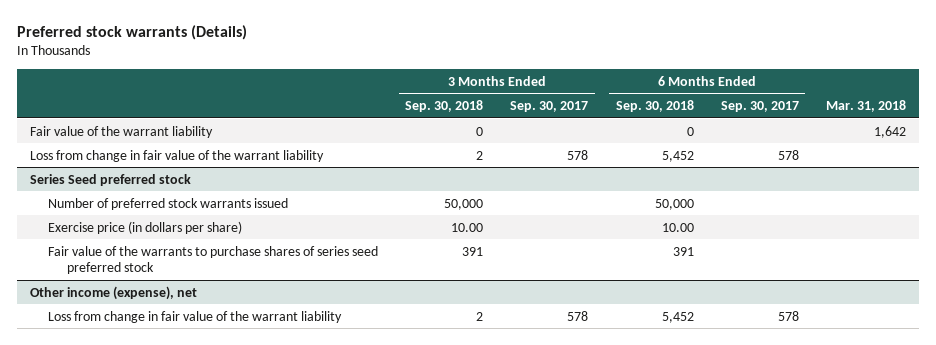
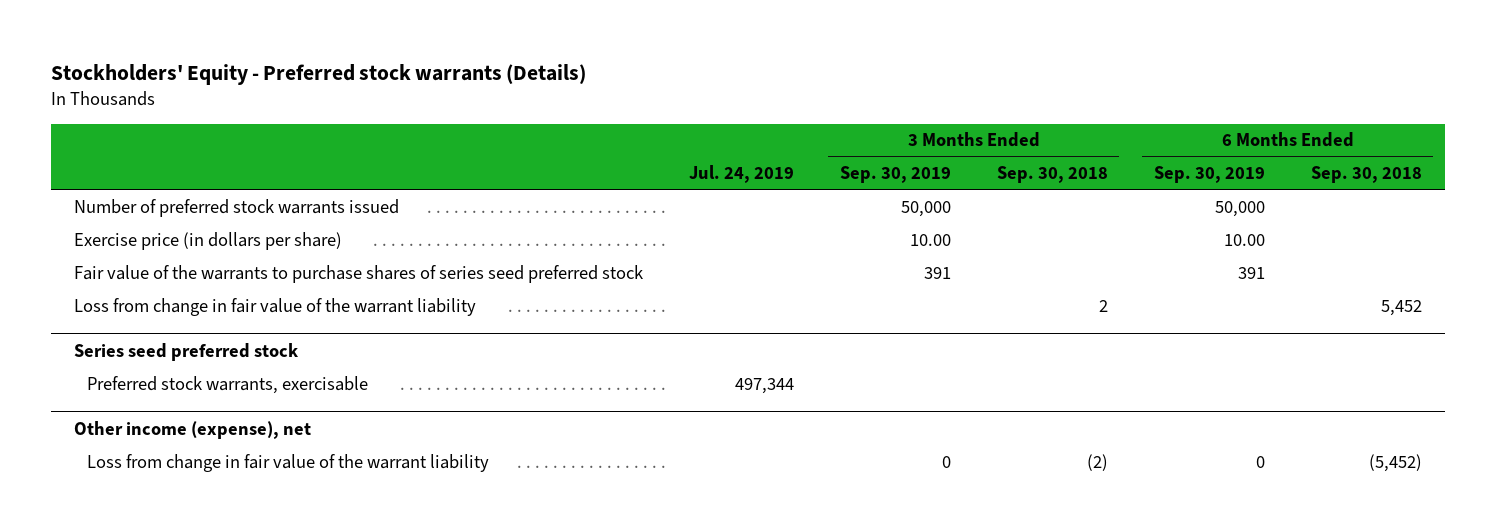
- Preferred stock warrants (Details)
+ Stockholders' Equity - Preferred stock warrants (Details)
- | 3 Months Ended Sep. 30, 2018 | 3 Months Ended Sep. 30, 2017 | 6 Months Ended Sep. 30, 2018 | 6 Months Ended Sep. 30, 2017 | Mar. 31, 2018
+ | Jul. 24, 2019 | 3 Months Ended Sep. 30, 2019 | 3 Months Ended Sep. 30, 2018 | 6 Months Ended Sep. 30, 2019 | 6 Months Ended Sep. 30, 2018
- Fair value of the warrant liability | 0 | | 0 | | 1,642
+ Number of preferred stock warrants issued | | 50,000 | | 50,000 |
+ Exercise price (in dollars per share) | | 10.00 | | 10.00 |
+ Fair value of the warrants to purchase shares of series seed preferred stock | | 391 | | 391 |
- Series Seed preferred stock
- Number of preferred stock warrants issued | 50,000 | | 50,000 | |
- Exercise price (in dollars per share) | 10.00 | | 10.00 | |
- Fair value of the warrants to purchase shares of series seed preferred stock | 391 | | 391 | |
+ Series seed preferred stock
+ Preferred stock warrants, exercisable | 497,344 | | | |
@ Other income (expense), net
- Loss from change in fair value of the warrant liability | 2 | 578 | 5,452 | 578 |
+ Loss from change in fair value of the warrant liability | | 0 | (2) | 0 | (5,452)

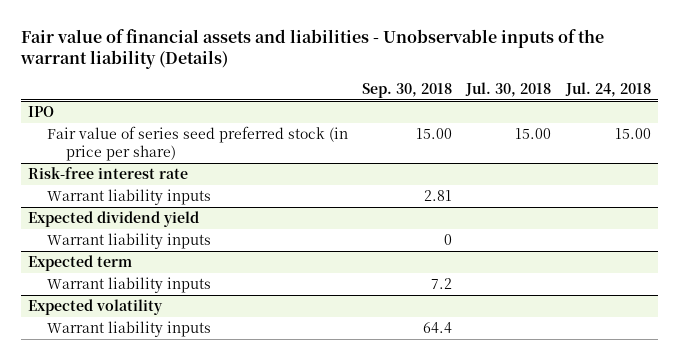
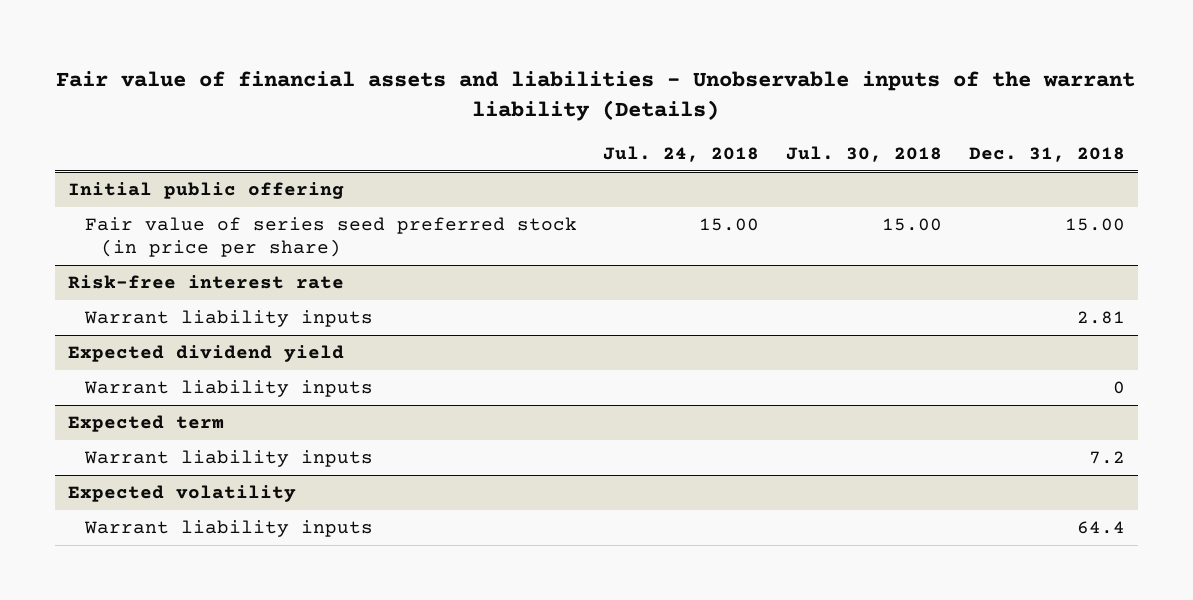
- | Sep. 30, 2018 | Jul. 30, 2018 | Jul. 24, 2018
+ | Jul. 24, 2018 | Jul. 30, 2018 | Dec. 31, 2018
- IPO
+ Initial public offering

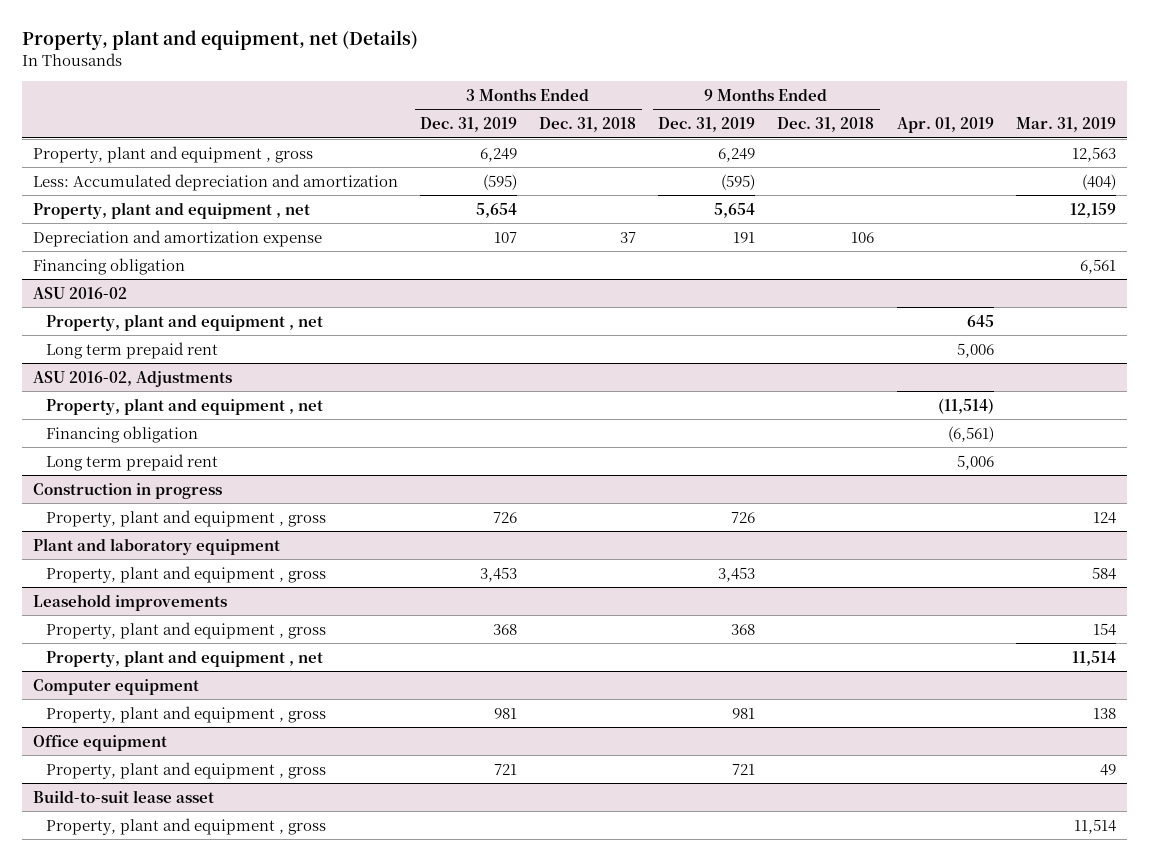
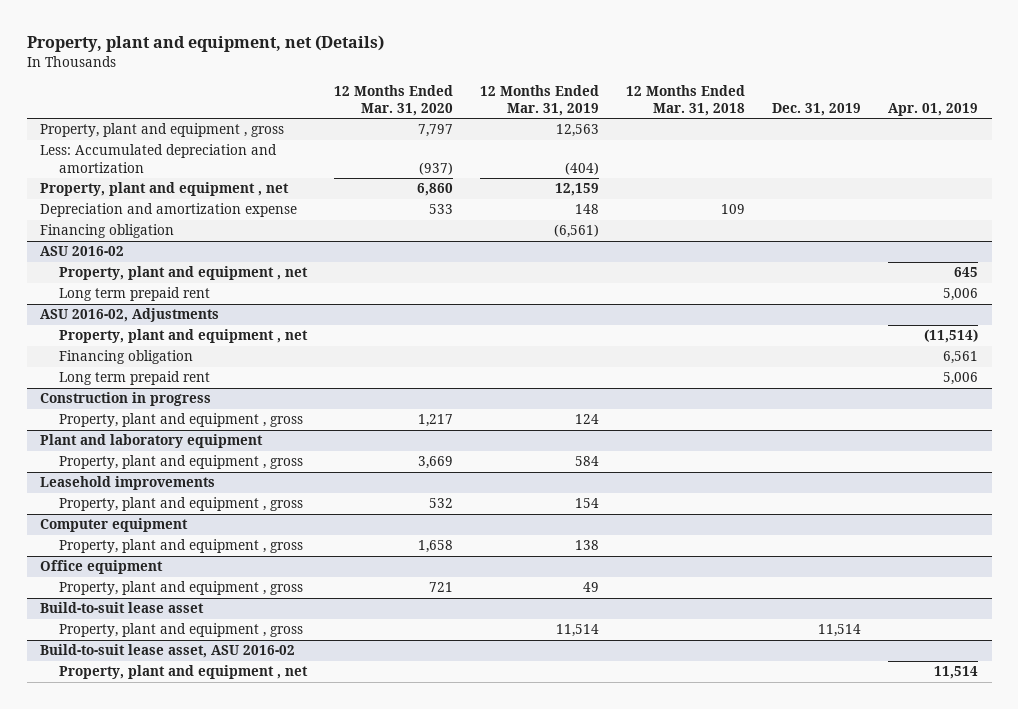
- | 3 Months Ended Dec. 31, 2019 | 3 Months Ended Dec. 31, 2018 | 9 Months Ended Dec. 31, 2019 | 9 Months Ended Dec. 31, 2018 | Apr. 01, 2019 | Mar. 31, 2019
+ | 12 Months Ended Mar. 31, 2020 | 12 Months Ended Mar. 31, 2019 | 12 Months Ended Mar. 31, 2018 | Dec. 31, 2019 | Apr. 01, 2019
@ ASU 2016-02, Adjustments
- Financing obligation | | | | | (6,561) |
+ Financing obligation | | | | | 6,561
@ Leasehold improvements
- Property, plant and equipment , net | | | | | | 11,514
+ Build-to-suit lease asset, ASU 2016-02
+ Property, plant and equipment , net | | | | | 11,514

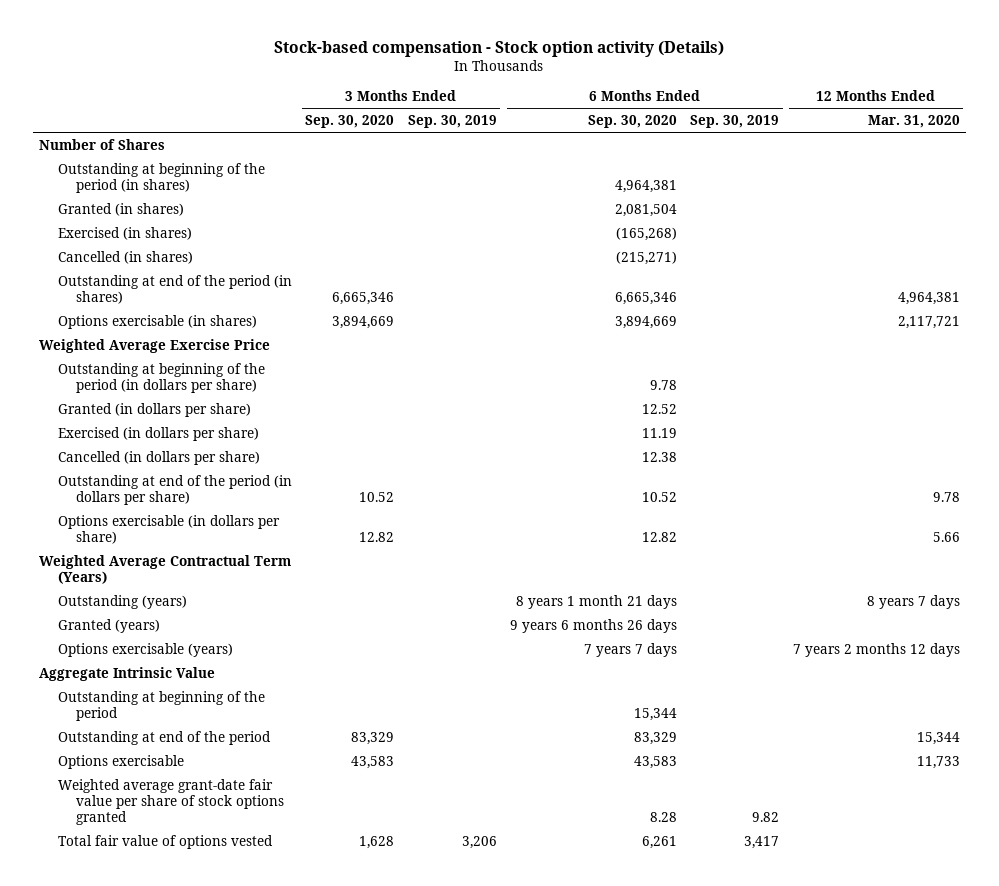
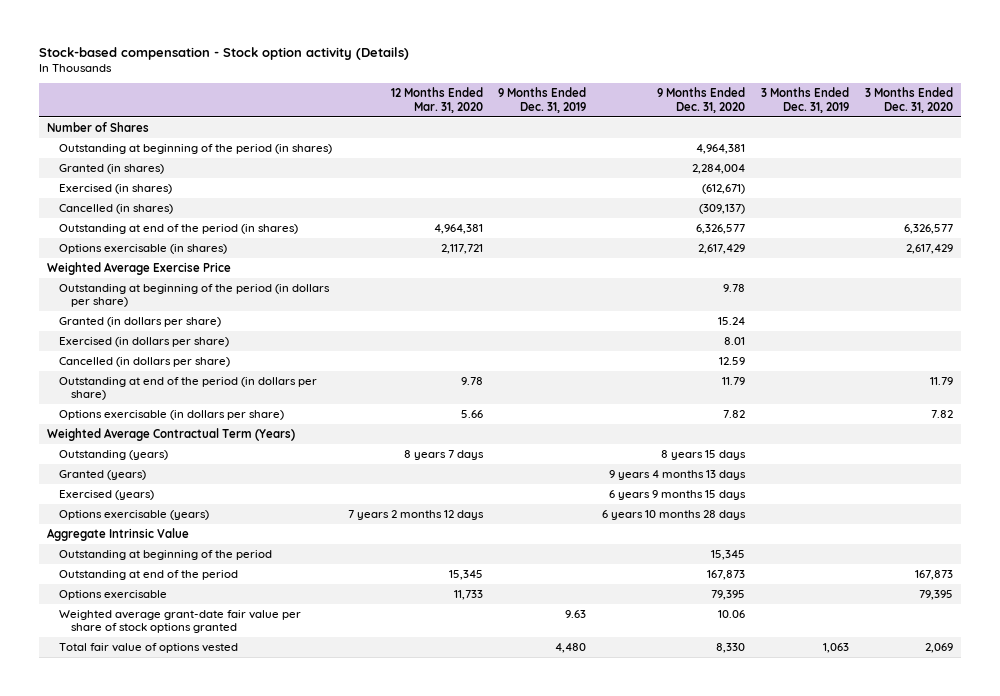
- | 3 Months Ended Sep. 30, 2020 | 3 Months Ended Sep. 30, 2019 | 6 Months Ended Sep. 30, 2020 | 6 Months Ended Sep. 30, 2019 | 12 Months Ended Mar. 31, 2020
+ | 12 Months Ended Mar. 31, 2020 | 9 Months Ended Dec. 31, 2019 | 9 Months Ended Dec. 31, 2020 | 3 Months Ended Dec. 31, 2019 | 3 Months Ended Dec. 31, 2020
+ Exercised (years) | | | 6 years 9 months 15 days | |
- Outstanding at end of the period | 83,329 | | 83,329 | | 15,344
+ Outstanding at end of the period | 15,345 | | 167,873 | | 167,873

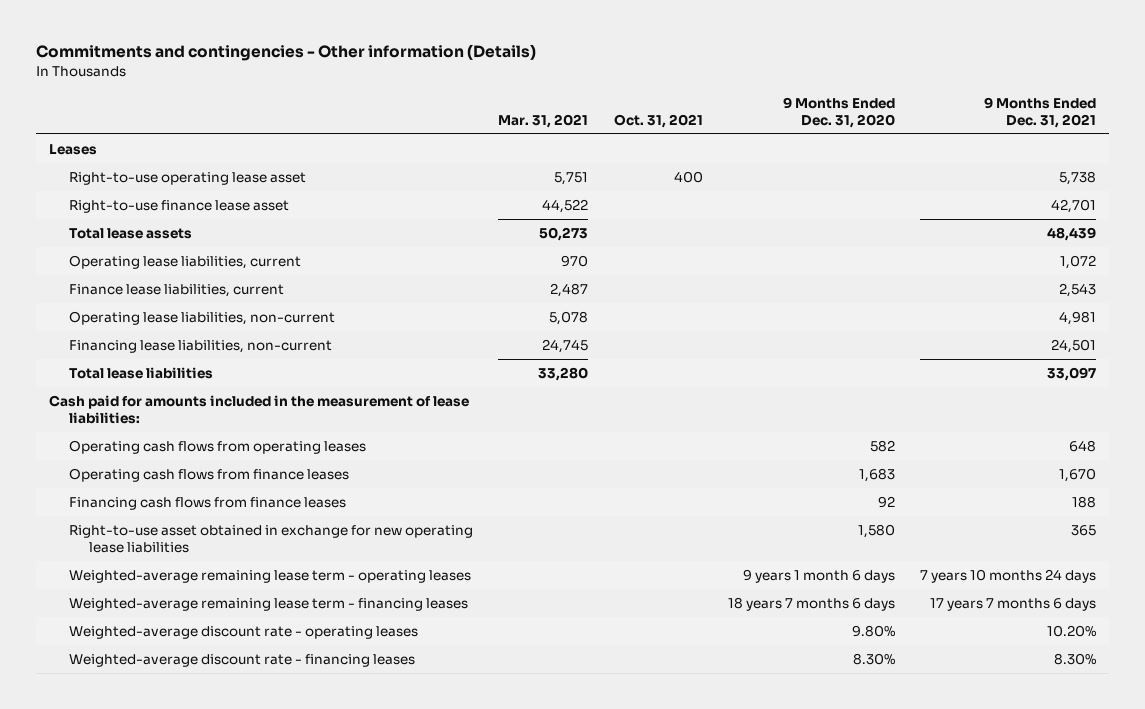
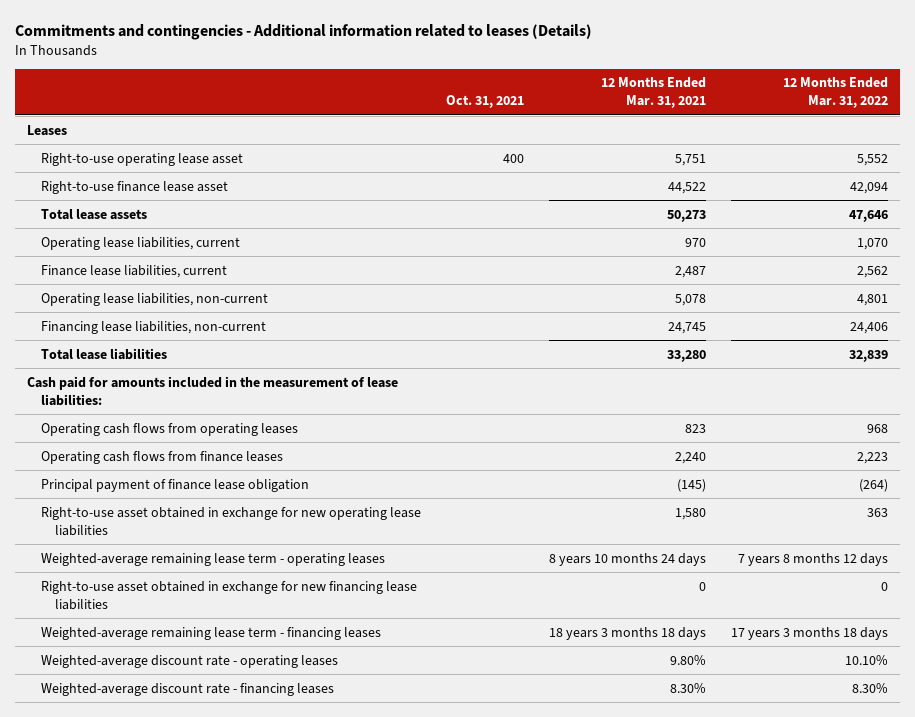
- Commitments and contingencies - Other information (Details)
+ Commitments and contingencies - Additional information related to leases (Details)
- | Mar. 31, 2021 | Oct. 31, 2021 | 9 Months Ended Dec. 31, 2020 | 9 Months Ended Dec. 31, 2021
+ | Oct. 31, 2021 | 12 Months Ended Mar. 31, 2021 | 12 Months Ended Mar. 31, 2022
- Financing cash flows from finance leases | | | 92 | 188
+ Principal payment of finance lease obligation | | (145) | (264)
+ Right-to-use asset obtained in exchange for new financing lease liabilities | | 0 | 0

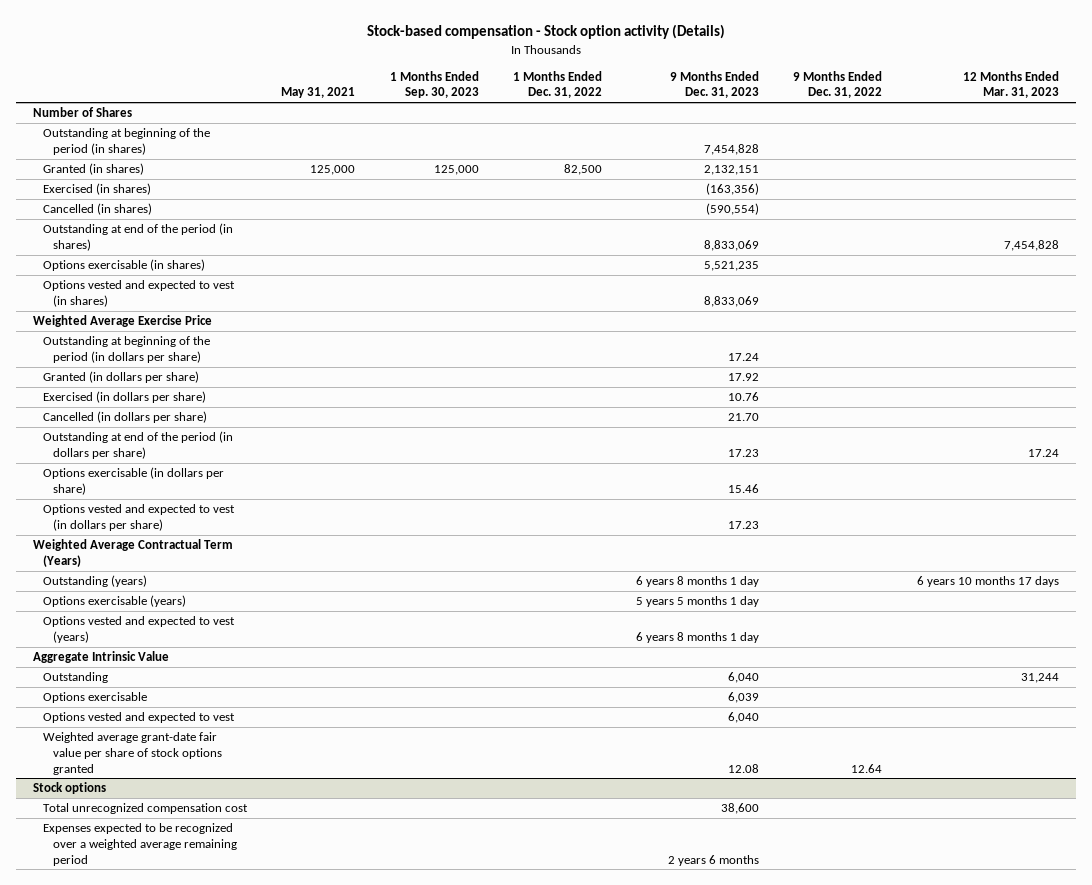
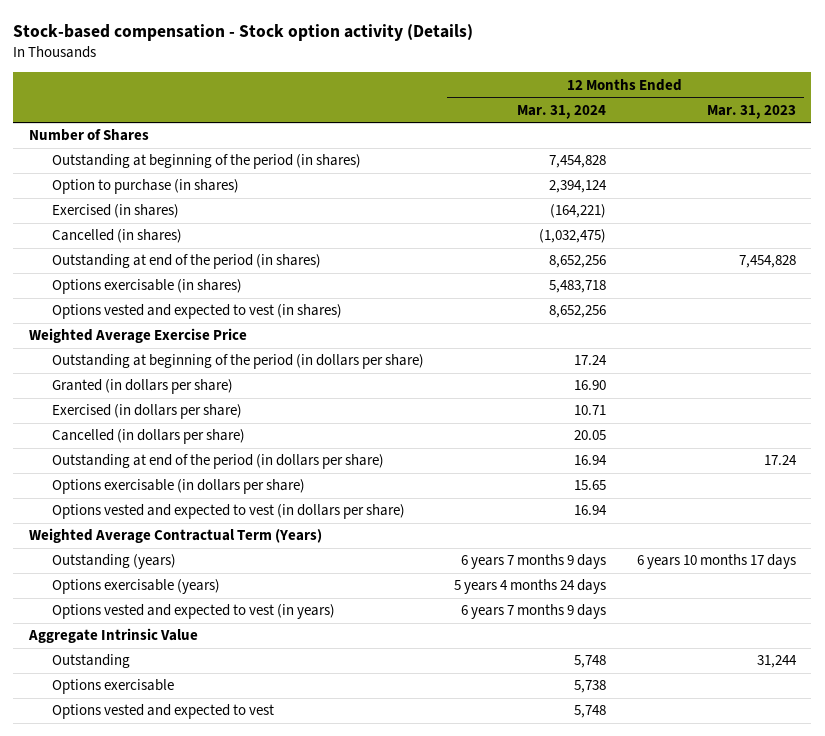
- | May 31, 2021 | 1 Months Ended Sep. 30, 2023 | 1 Months Ended Dec. 31, 2022 | 9 Months Ended Dec. 31, 2023 | 9 Months Ended Dec. 31, 2022 | 12 Months Ended Mar. 31, 2023
+ | 12 Months Ended Mar. 31, 2024 | 12 Months Ended Mar. 31, 2023
- Granted (in shares) | 125,000 | 125,000 | 82,500 | 2,132,151 | |
+ Option to purchase (in shares) | 2,394,124 |
- Options vested and expected to vest (years) | | | | 6 years 8 months 1 day | |
+ Options vested and expected to vest (in years) | 6 years 7 months 9 days |
- Weighted average grant-date fair value per share of stock options granted | | | | 12.08 | 12.64 |
- Stock options
- Total unrecognized compensation cost | | | | 38,600 | |
- Expenses expected to be recognized over a weighted average remaining period | | | | 2 years 6 months | |

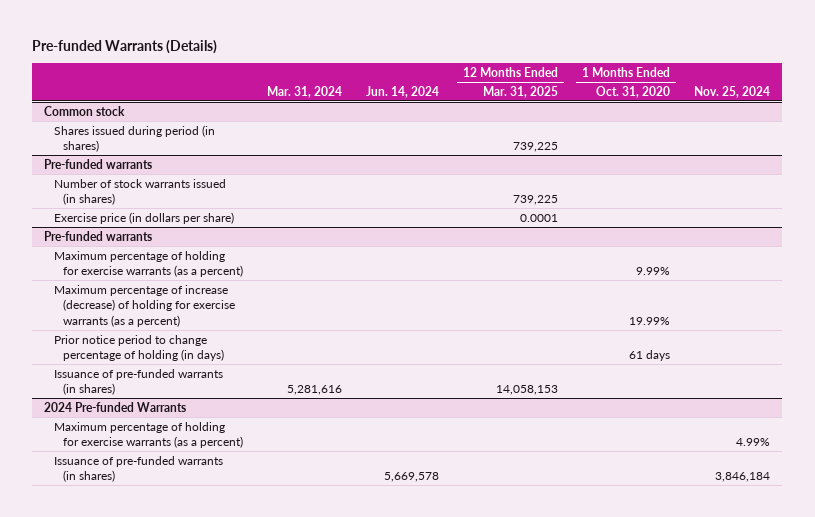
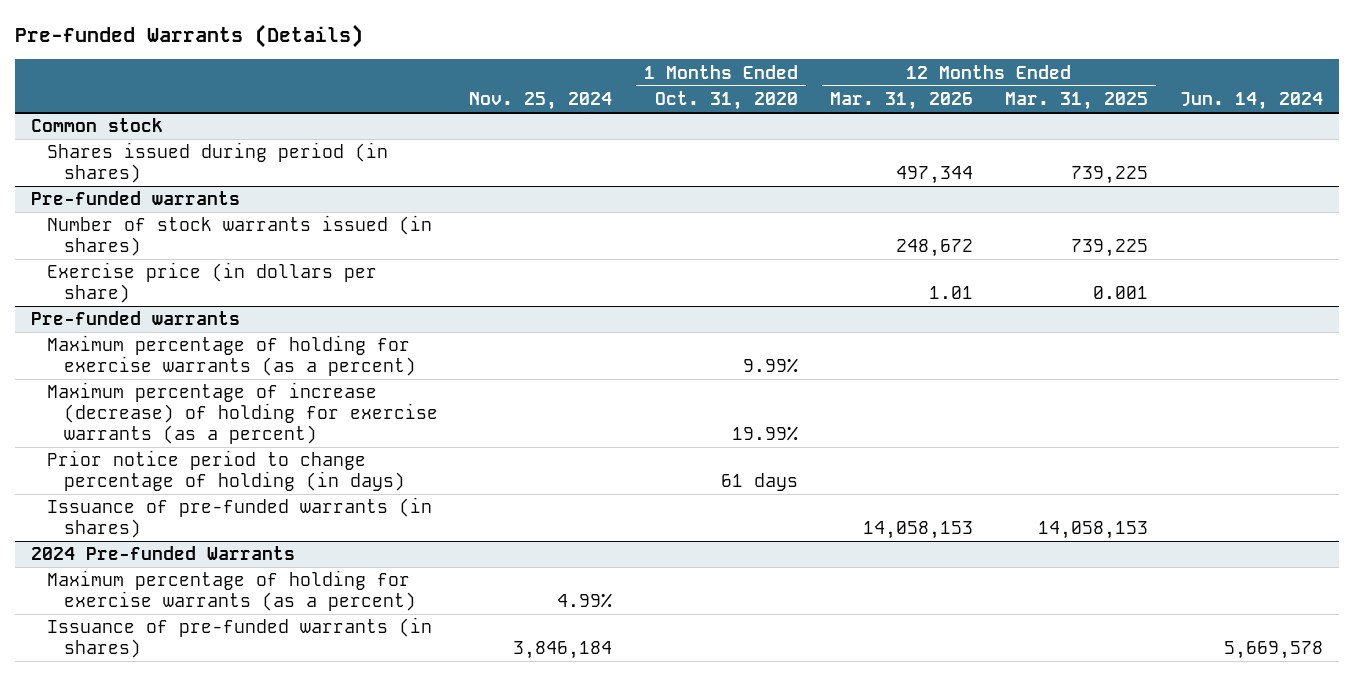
- | Mar. 31, 2024 | Jun. 14, 2024 | 12 Months Ended Mar. 31, 2025 | 1 Months Ended Oct. 31, 2020 | Nov. 25, 2024
+ | Nov. 25, 2024 | 1 Months Ended Oct. 31, 2020 | 12 Months Ended Mar. 31, 2026 | 12 Months Ended Mar. 31, 2025 | Jun. 14, 2024
@ Pre-funded warrants
- Exercise price (in dollars per share) | | | 0.0001 | |
+ Exercise price (in dollars per share) | | | 1.01 | 0.001 |

